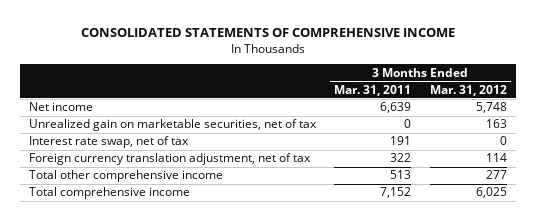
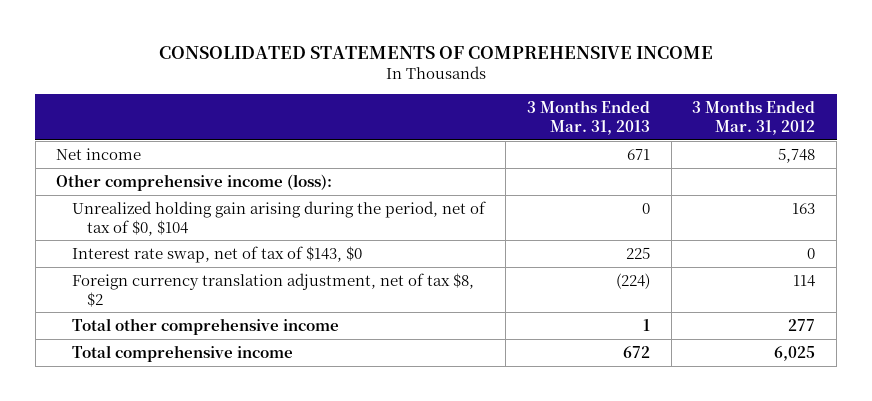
- | 3 Months Ended Mar. 31, 2011 | 3 Months Ended Mar. 31, 2012
+ | 3 Months Ended Mar. 31, 2013 | 3 Months Ended Mar. 31, 2012
- Unrealized gain on marketable securities, net of tax | 0 | 163
- Interest rate swap, net of tax | 191 | 0
- Foreign currency translation adjustment, net of tax | 322 | 114
+ Other comprehensive income (loss):
+ Unrealized holding gain arising during the period, net of tax of $0, $104 | 0 | 163
+ Interest rate swap, net of tax of $143, $0 | 225 | 0
+ Foreign currency translation adjustment, net of tax $8, $2 | (224) | 114

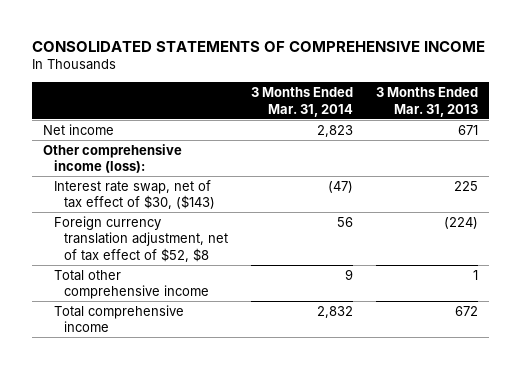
- | 3 Months Ended Mar. 31, 2013 | 3 Months Ended Mar. 31, 2012
+ | 3 Months Ended Mar. 31, 2014 | 3 Months Ended Mar. 31, 2013
- Unrealized holding gain arising during the period, net of tax of $0, $104 | 0 | 163
- Interest rate swap, net of tax of $143, $0 | 225 | 0
- Foreign currency translation adjustment, net of tax $8, $2 | (224) | 114
+ Interest rate swap, net of tax effect of $30, ($143) | (47) | 225
+ Foreign currency translation adjustment, net of tax effect of $52, $8 | 56 | (224)

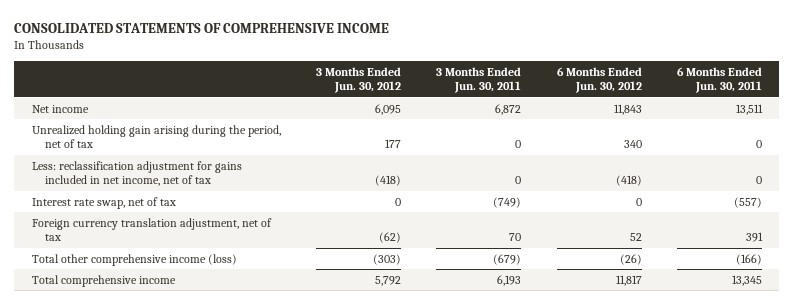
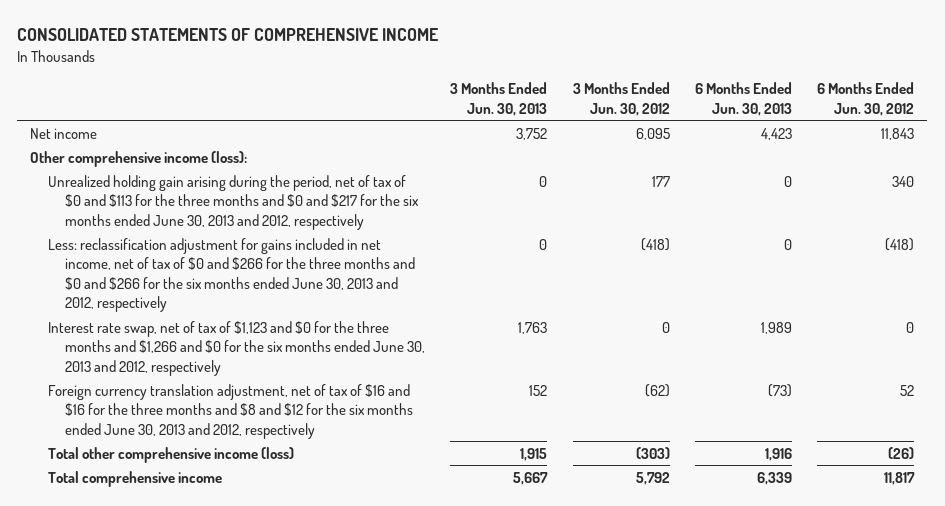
- | 3 Months Ended Jun. 30, 2012 | 3 Months Ended Jun. 30, 2011 | 6 Months Ended Jun. 30, 2012 | 6 Months Ended Jun. 30, 2011
+ | 3 Months Ended Jun. 30, 2013 | 3 Months Ended Jun. 30, 2012 | 6 Months Ended Jun. 30, 2013 | 6 Months Ended Jun. 30, 2012
- Unrealized holding gain arising during the period, net of tax | 177 | 0 | 340 | 0
- Less: reclassification adjustment for gains included in net income, net of tax | (418) | 0 | (418) | 0
- Interest rate swap, net of tax | 0 | (749) | 0 | (557)
- Foreign currency translation adjustment, net of tax | (62) | 70 | 52 | 391
+ Other comprehensive income (loss):
+ Unrealized holding gain arising during the period, net of tax of $0 and $113 for the three months and $0 and $217 for the six months ended June 30, 2013 and 2012, respectively | 0 | 177 | 0 | 340
+ Less: reclassification adjustment for gains included in net income, net of tax of $0 and $266 for the three months and $0 and $266 for the six months ended June 30, 2013 and 2012, respectively | 0 | (418) | 0 | (418)
+ Interest rate swap, net of tax of $1,123 and $0 for the three months and $1,266 and $0 for the six months ended June 30, 2013 and 2012, respectively | 1,763 | 0 | 1,989 | 0
+ Foreign currency translation adjustment, net of tax of $16 and $16 for the three months and $8 and $12 for the six months ended June 30, 2013 and 2012, respectively | 152 | (62) | (73) | 52

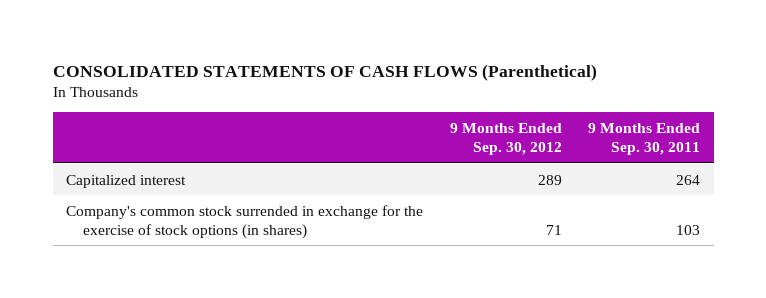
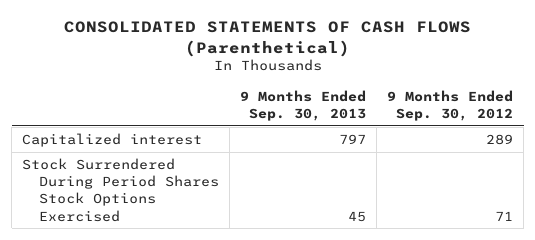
- | 9 Months Ended Sep. 30, 2012 | 9 Months Ended Sep. 30, 2011
+ | 9 Months Ended Sep. 30, 2013 | 9 Months Ended Sep. 30, 2012
- Company's common stock surrended in exchange for the exercise of stock options (in shares) | 71 | 103
+ Stock Surrendered During Period Shares Stock Options Exercised | 45 | 71

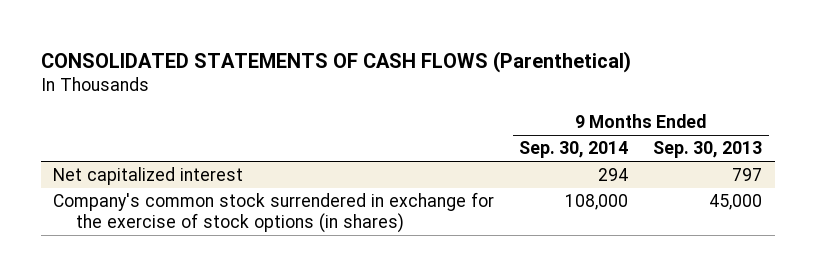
- | 9 Months Ended Sep. 30, 2013 | 9 Months Ended Sep. 30, 2012
+ | 9 Months Ended Sep. 30, 2014 | 9 Months Ended Sep. 30, 2013
- Capitalized interest | 797 | 289
- Stock Surrendered During Period Shares Stock Options Exercised | 45 | 71
+ Net capitalized interest | 294 | 797
+ Company's common stock surrendered in exchange for the exercise of stock options (in shares) | 108,000 | 45,000

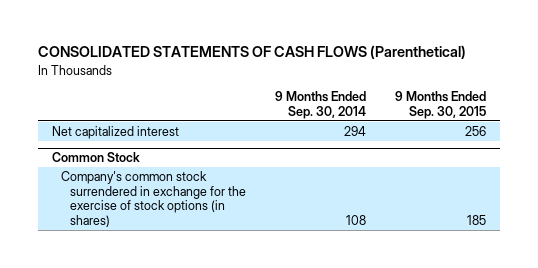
- | 9 Months Ended Sep. 30, 2014 | 9 Months Ended Sep. 30, 2013
+ | 9 Months Ended Sep. 30, 2014 | 9 Months Ended Sep. 30, 2015
- Company's common stock surrendered in exchange for the exercise of stock options (in shares) | 108,000 | 45,000
+ Common Stock
+ Company's common stock surrendered in exchange for the exercise of stock options (in shares) | 108 | 185

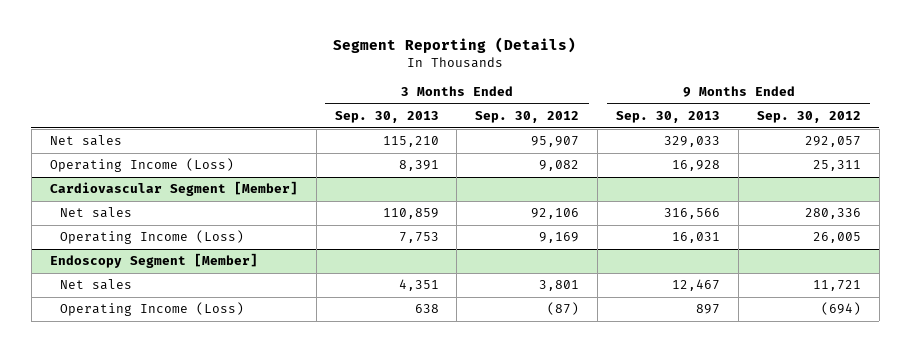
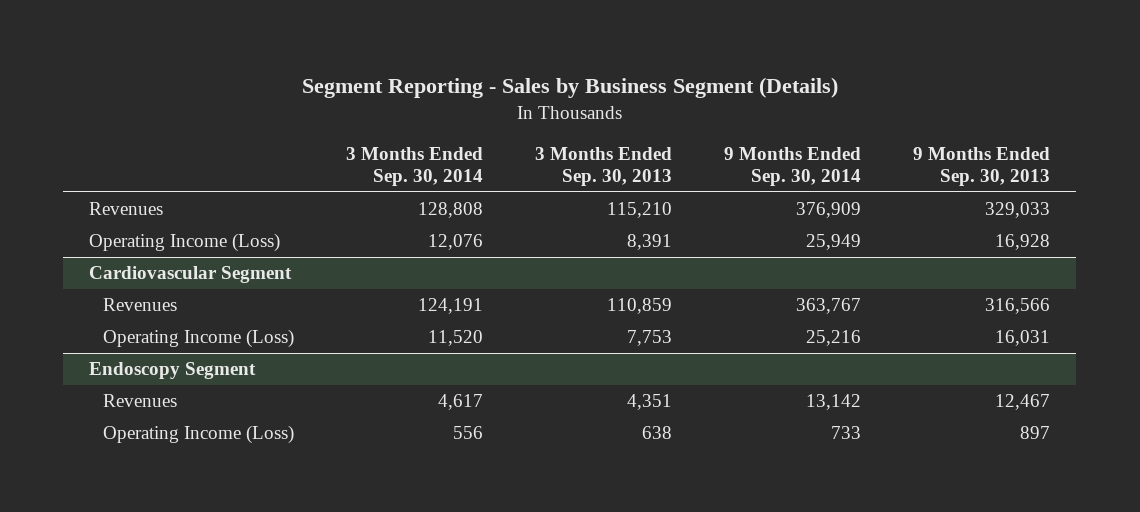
- Segment Reporting (Details)
+ Segment Reporting - Sales by Business Segment (Details)
- | 3 Months Ended Sep. 30, 2013 | 3 Months Ended Sep. 30, 2012 | 9 Months Ended Sep. 30, 2013 | 9 Months Ended Sep. 30, 2012
+ | 3 Months Ended Sep. 30, 2014 | 3 Months Ended Sep. 30, 2013 | 9 Months Ended Sep. 30, 2014 | 9 Months Ended Sep. 30, 2013
- Net sales | 115,210 | 95,907 | 329,033 | 292,057
+ Revenues | 128,808 | 115,210 | 376,909 | 329,033
- Cardiovascular Segment [Member]
- Net sales | 110,859 | 92,106 | 316,566 | 280,336
+ Cardiovascular Segment
+ Revenues | 124,191 | 110,859 | 363,767 | 316,566
- Endoscopy Segment [Member]
- Net sales | 4,351 | 3,801 | 12,467 | 11,721
+ Endoscopy Segment
+ Revenues | 4,617 | 4,351 | 13,142 | 12,467

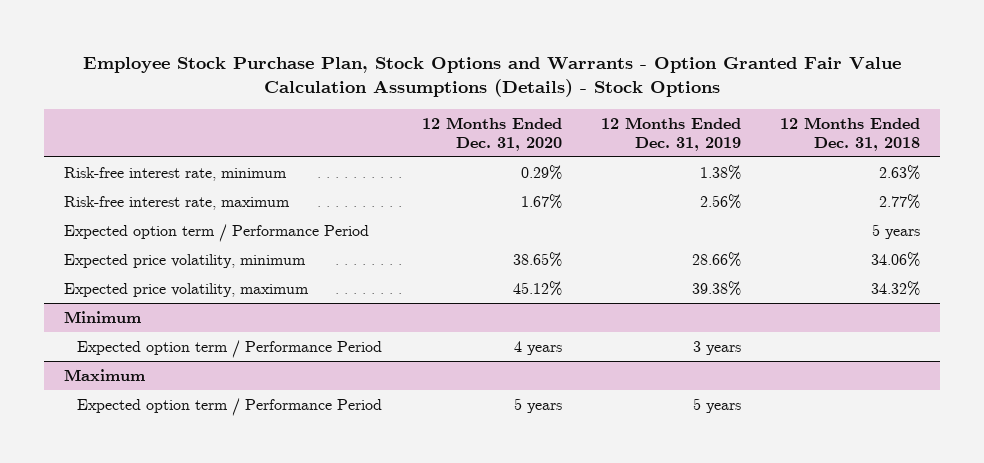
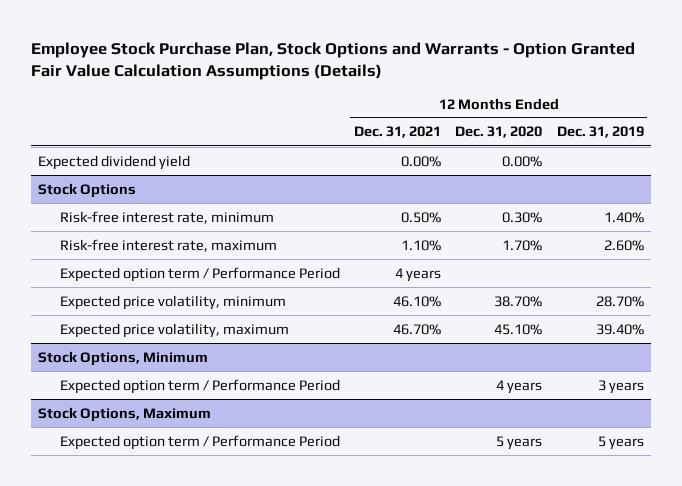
- Employee Stock Purchase Plan, Stock Options and Warrants - Option Granted Fair Value Calculation Assumptions (Details) - Stock Options
+ Employee Stock Purchase Plan, Stock Options and Warrants - Option Granted Fair Value Calculation Assumptions (Details)
- | 12 Months Ended Dec. 31, 2020 | 12 Months Ended Dec. 31, 2019 | 12 Months Ended Dec. 31, 2018
+ | 12 Months Ended Dec. 31, 2021 | 12 Months Ended Dec. 31, 2020 | 12 Months Ended Dec. 31, 2019
- Risk-free interest rate, minimum | 0.29% | 1.38% | 2.63%
- Risk-free interest rate, maximum | 1.67% | 2.56% | 2.77%
+ Expected dividend yield | 0.00% | 0.00% |
+ Stock Options
+ Risk-free interest rate, minimum | 0.50% | 0.30% | 1.40%
+ Risk-free interest rate, maximum | 1.10% | 1.70% | 2.60%
- Expected price volatility, minimum | 38.65% | 28.66% | 34.06%
- Expected price volatility, maximum | 45.12% | 39.38% | 34.32%
- Minimum
+ Expected price volatility, minimum | 46.10% | 38.70% | 28.70%
+ Expected price volatility, maximum | 46.70% | 45.10% | 39.40%
+ Stock Options, Minimum
- Maximum
+ Stock Options, Maximum

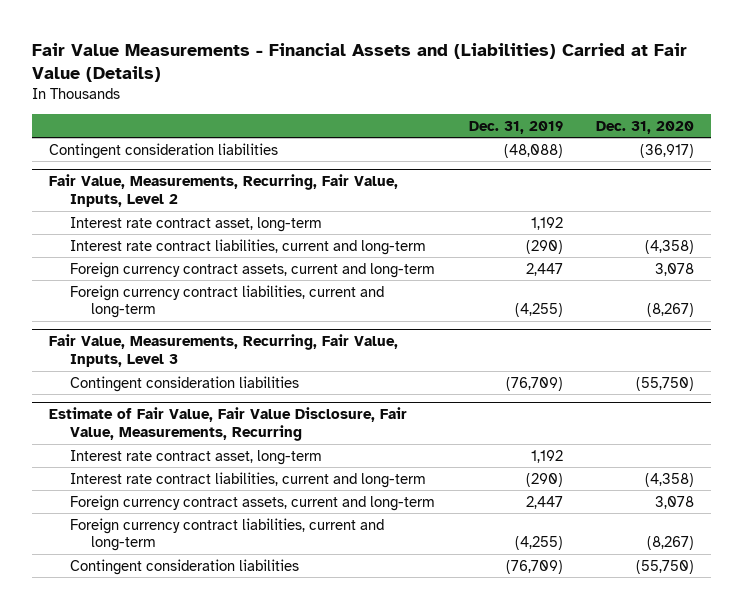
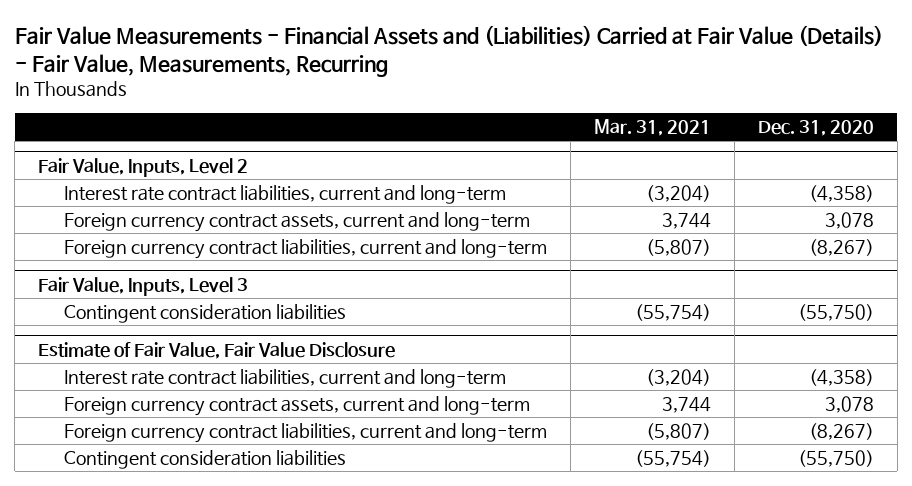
- Fair Value Measurements - Financial Assets and (Liabilities) Carried at Fair Value (Details)
+ Fair Value Measurements - Financial Assets and (Liabilities) Carried at Fair Value (Details) - Fair Value, Measurements, Recurring
- | Dec. 31, 2019 | Dec. 31, 2020
+ | Mar. 31, 2021 | Dec. 31, 2020
- Contingent consideration liabilities | (48,088) | (36,917)
- Fair Value, Measurements, Recurring, Fair Value, Inputs, Level 2
- Interest rate contract asset, long-term | 1,192 |
+ Fair Value, Inputs, Level 2
- Fair Value, Measurements, Recurring, Fair Value, Inputs, Level 3
+ Fair Value, Inputs, Level 3
- Estimate of Fair Value, Fair Value Disclosure, Fair Value, Measurements, Recurring
- Interest rate contract asset, long-term | 1,192 |
+ Estimate of Fair Value, Fair Value Disclosure

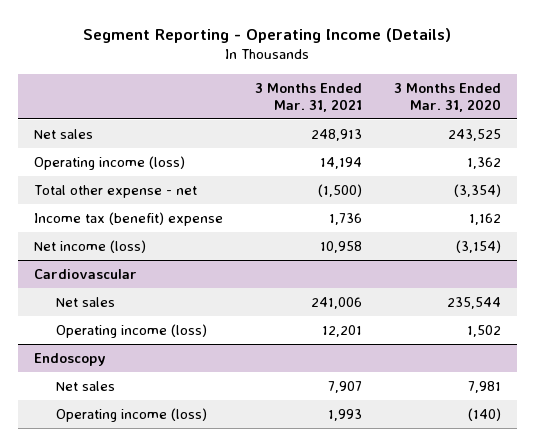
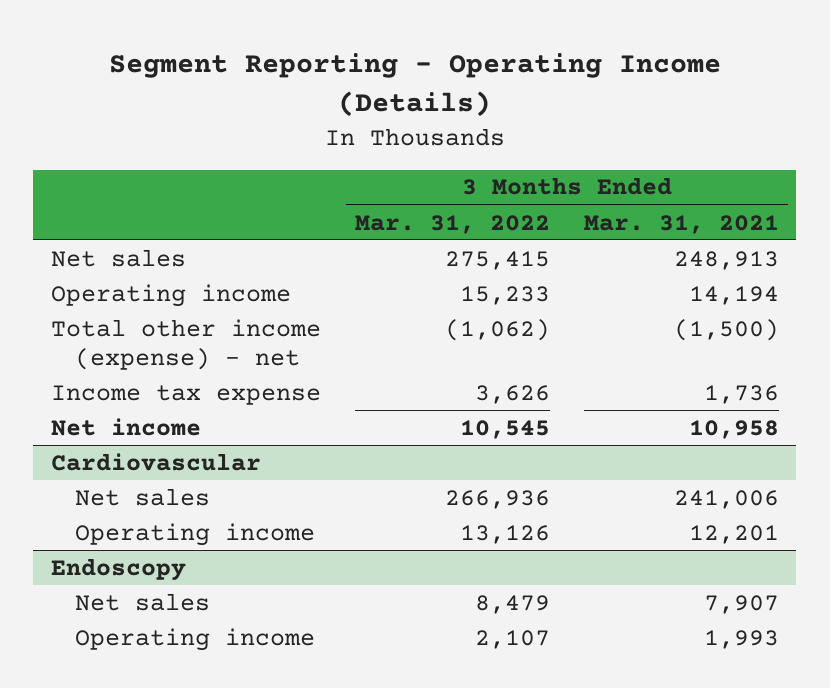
- | 3 Months Ended Mar. 31, 2021 | 3 Months Ended Mar. 31, 2020
+ | 3 Months Ended Mar. 31, 2022 | 3 Months Ended Mar. 31, 2021
- Operating income (loss) | 14,194 | 1,362
- Total other expense - net | (1,500) | (3,354)
- Income tax (benefit) expense | 1,736 | 1,162
- Net income (loss) | 10,958 | (3,154)
+ Operating income | 15,233 | 14,194
+ Total other income (expense) - net | (1,062) | (1,500)
+ Income tax expense | 3,626 | 1,736
+ Net income | 10,545 | 10,958
@ Cardiovascular
- Operating income (loss) | 12,201 | 1,502
+ Operating income | 13,126 | 12,201
@ Endoscopy
- Operating income (loss) | 1,993 | (140)
+ Operating income | 2,107 | 1,993

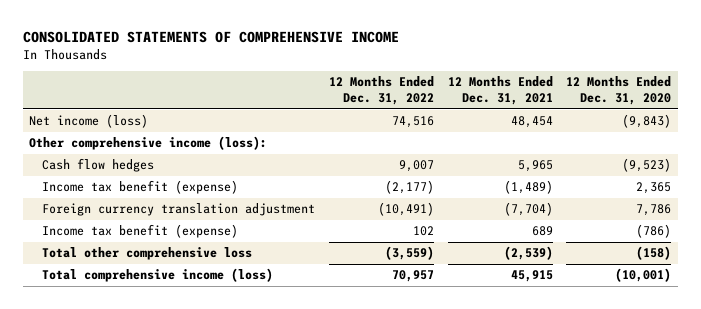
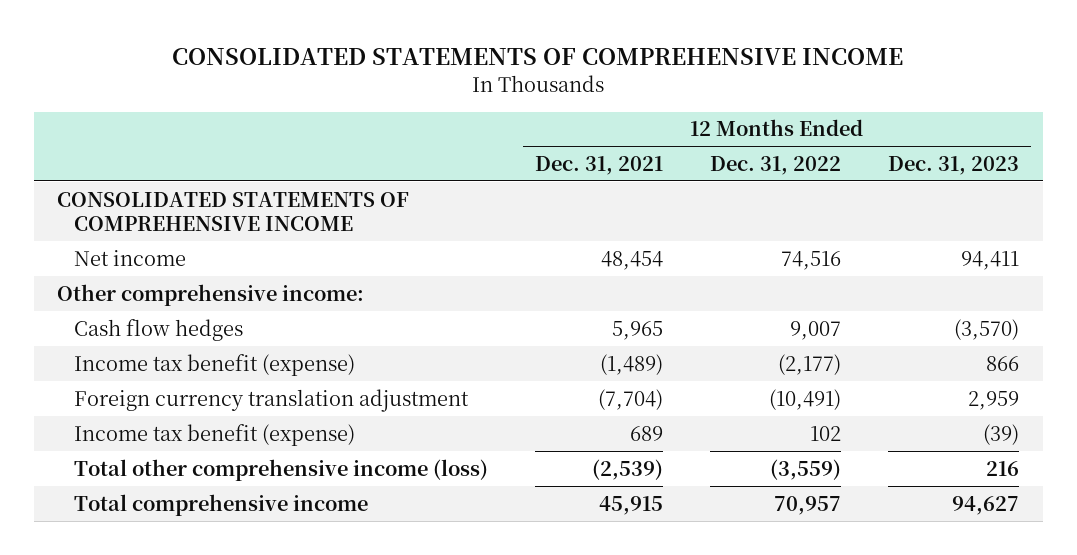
- | 12 Months Ended Dec. 31, 2022 | 12 Months Ended Dec. 31, 2021 | 12 Months Ended Dec. 31, 2020
+ | 12 Months Ended Dec. 31, 2021 | 12 Months Ended Dec. 31, 2022 | 12 Months Ended Dec. 31, 2023
- Net income (loss) | 74,516 | 48,454 | (9,843)
- Other comprehensive income (loss):
+ CONSOLIDATED STATEMENTS OF COMPREHENSIVE INCOME
+ Net income | 48,454 | 74,516 | 94,411
+ Other comprehensive income:
- Total other comprehensive loss | (3,559) | (2,539) | (158)
- Total comprehensive income (loss) | 70,957 | 45,915 | (10,001)
+ Total other comprehensive income (loss) | (2,539) | (3,559) | 216
+ Total comprehensive income | 45,915 | 70,957 | 94,627

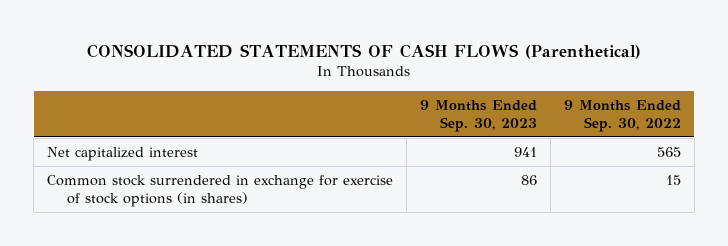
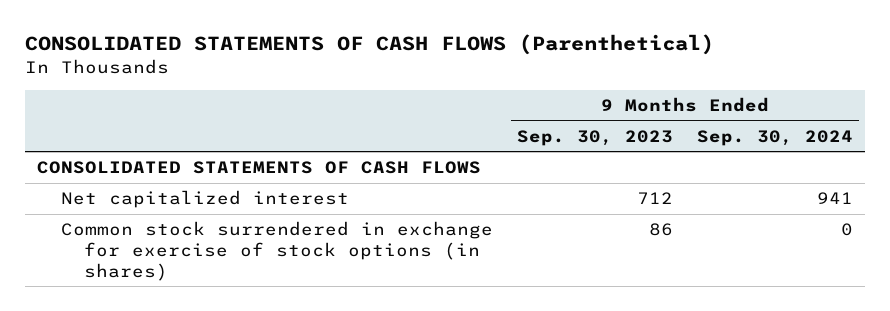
- | 9 Months Ended Sep. 30, 2023 | 9 Months Ended Sep. 30, 2022
+ | 9 Months Ended Sep. 30, 2023 | 9 Months Ended Sep. 30, 2024
- Net capitalized interest | 941 | 565
+ CONSOLIDATED STATEMENTS OF CASH FLOWS
+ Net capitalized interest | 712 | 941

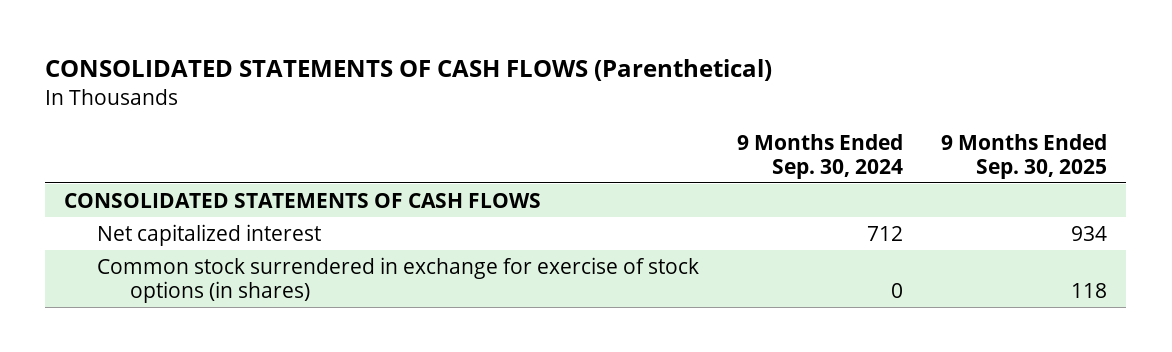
- | 9 Months Ended Sep. 30, 2023 | 9 Months Ended Sep. 30, 2024
+ | 9 Months Ended Sep. 30, 2024 | 9 Months Ended Sep. 30, 2025
- Net capitalized interest | 712 | 941
+ Net capitalized interest | 712 | 934

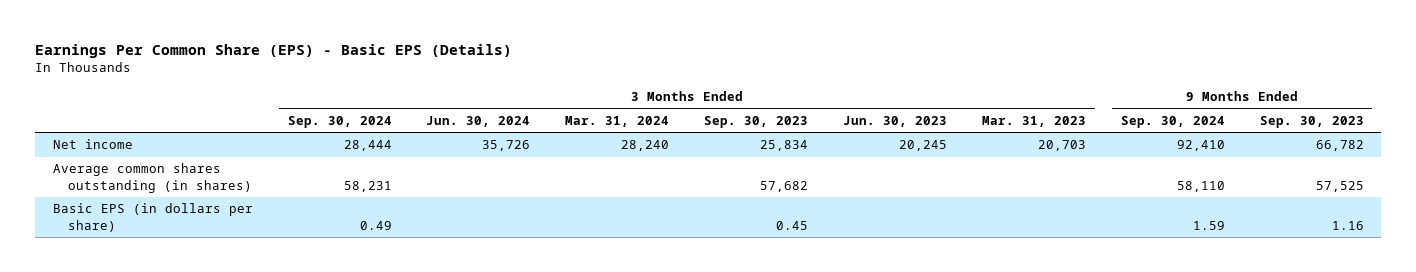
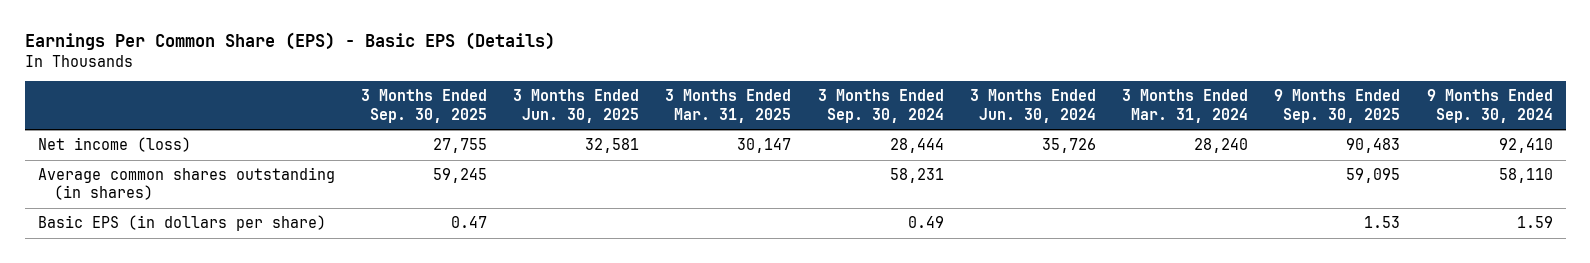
- | 3 Months Ended Sep. 30, 2024 | 3 Months Ended Jun. 30, 2024 | 3 Months Ended Mar. 31, 2024 | 3 Months Ended Sep. 30, 2023 | 3 Months Ended Jun. 30, 2023 | 3 Months Ended Mar. 31, 2023 | 9 Months Ended Sep. 30, 2024 | 9 Months Ended Sep. 30, 2023
+ | 3 Months Ended Sep. 30, 2025 | 3 Months Ended Jun. 30, 2025 | 3 Months Ended Mar. 31, 2025 | 3 Months Ended Sep. 30, 2024 | 3 Months Ended Jun. 30, 2024 | 3 Months Ended Mar. 31, 2024 | 9 Months Ended Sep. 30, 2025 | 9 Months Ended Sep. 30, 2024
- Net income | 28,444 | 35,726 | 28,240 | 25,834 | 20,245 | 20,703 | 92,410 | 66,782
+ Net income (loss) | 27,755 | 32,581 | 30,147 | 28,444 | 35,726 | 28,240 | 90,483 | 92,410

